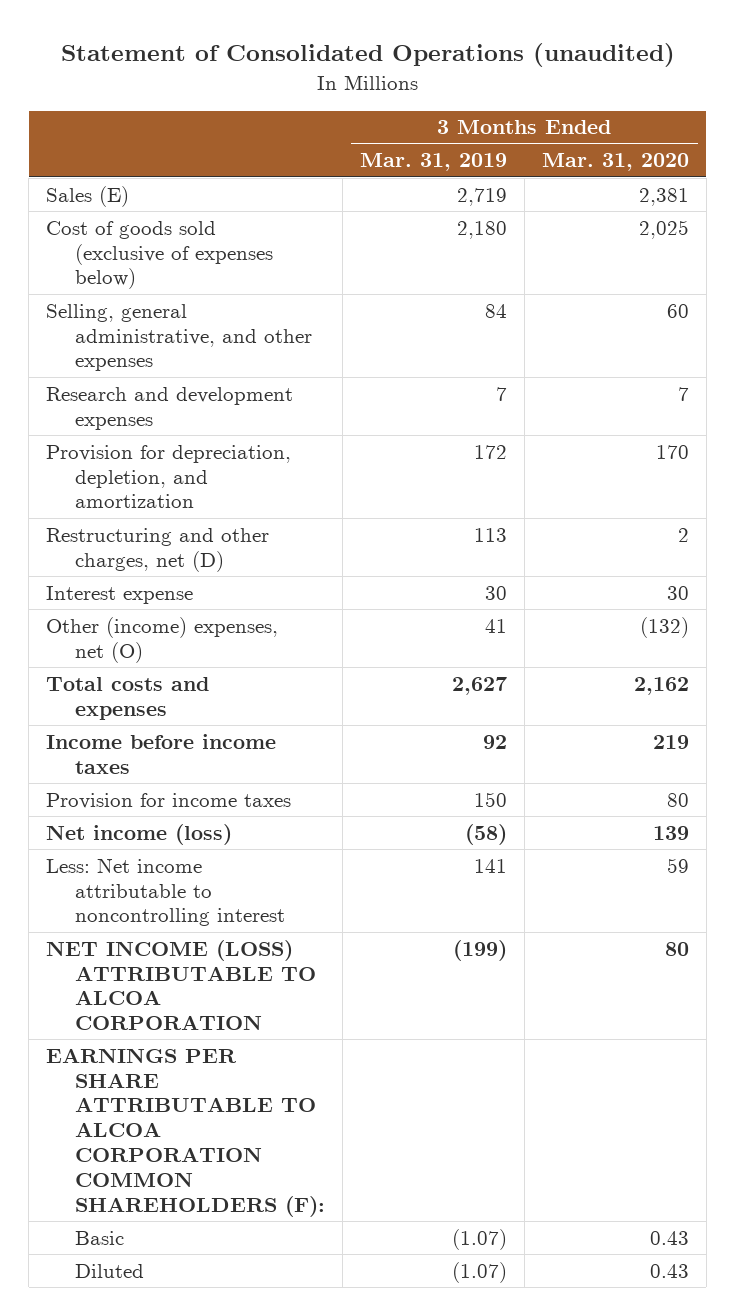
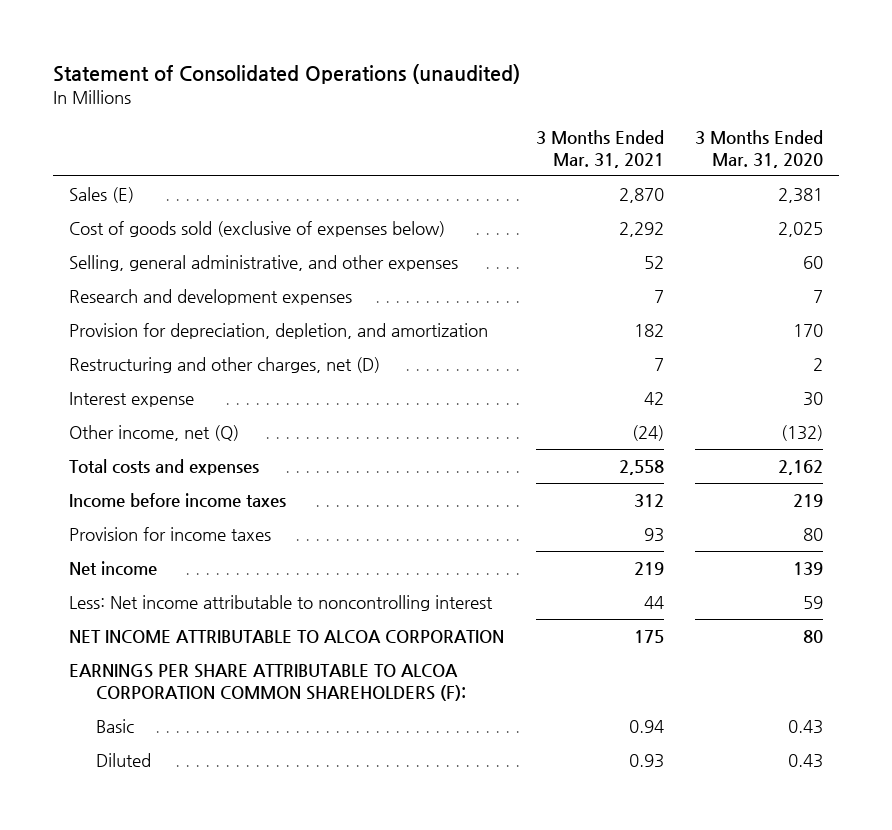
- | 3 Months Ended Mar. 31, 2019 | 3 Months Ended Mar. 31, 2020
+ | 3 Months Ended Mar. 31, 2021 | 3 Months Ended Mar. 31, 2020
- Other (income) expenses, net (O) | 41 | (132)
+ Other income, net (Q) | (24) | (132)
- Net income (loss) | (58) | 139
+ Net income | 219 | 139
- NET INCOME (LOSS) ATTRIBUTABLE TO ALCOA CORPORATION | (199) | 80
+ NET INCOME ATTRIBUTABLE TO ALCOA CORPORATION | 175 | 80

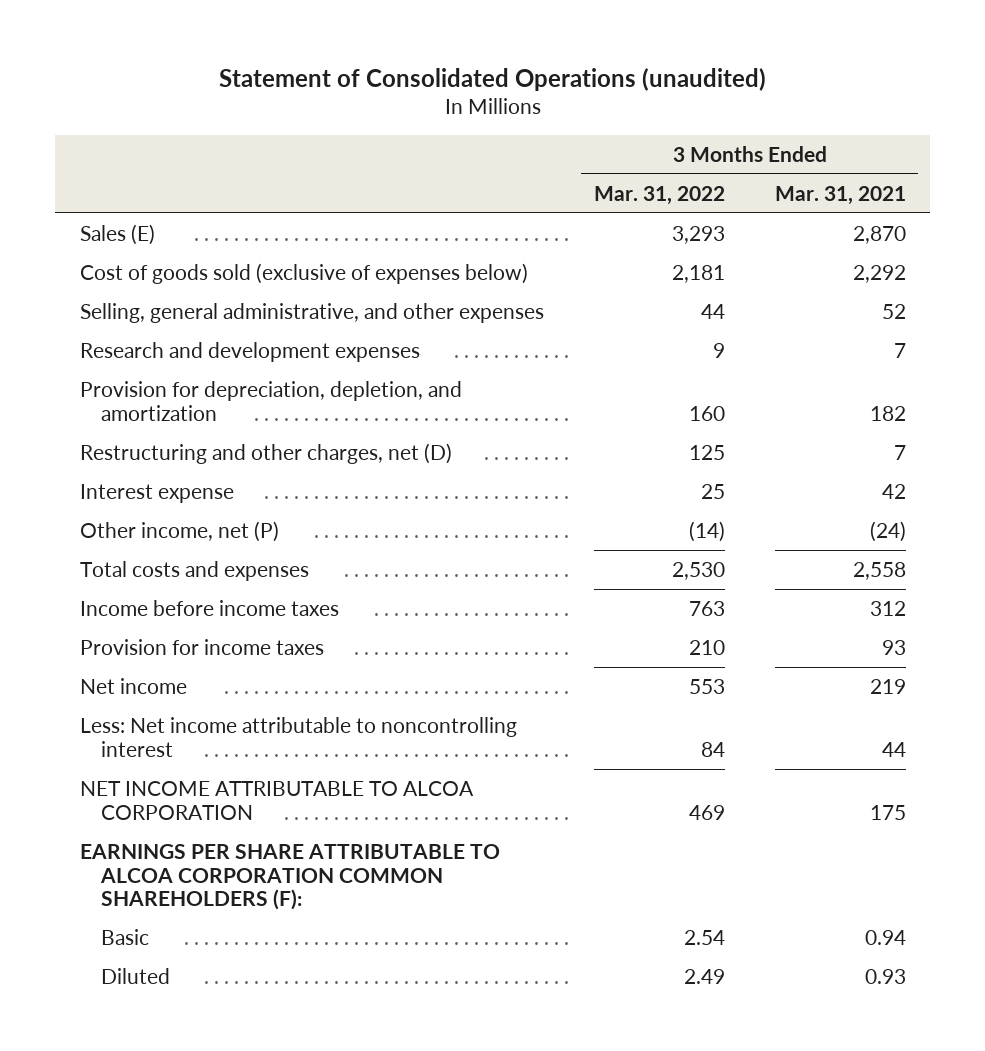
- | 3 Months Ended Mar. 31, 2021 | 3 Months Ended Mar. 31, 2020
+ | 3 Months Ended Mar. 31, 2022 | 3 Months Ended Mar. 31, 2021
- Other income, net (Q) | (24) | (132)
+ Other income, net (P) | (14) | (24)

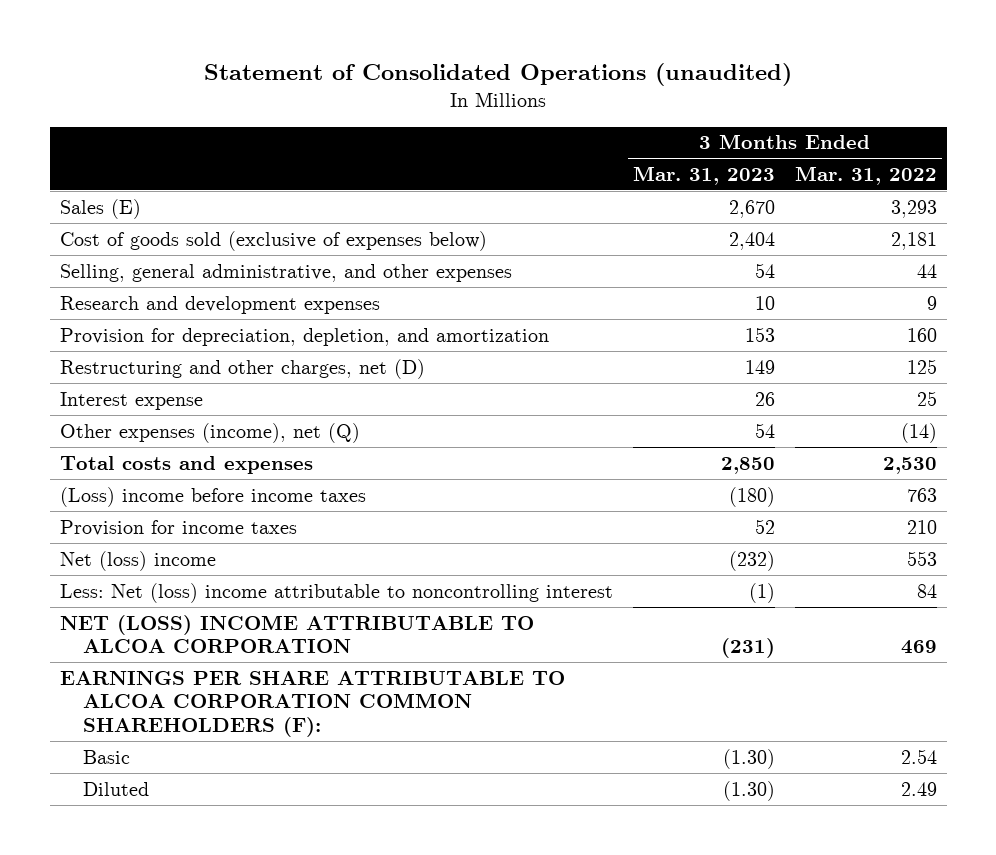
- | 3 Months Ended Mar. 31, 2022 | 3 Months Ended Mar. 31, 2021
+ | 3 Months Ended Mar. 31, 2023 | 3 Months Ended Mar. 31, 2022
- Other income, net (P) | (14) | (24)
+ Other expenses (income), net (Q) | 54 | (14)
- Income before income taxes | 763 | 312
+ (Loss) income before income taxes | (180) | 763
- Net income | 553 | 219
- Less: Net income attributable to noncontrolling interest | 84 | 44
- NET INCOME ATTRIBUTABLE TO ALCOA CORPORATION | 469 | 175
+ Net (loss) income | (232) | 553
+ Less: Net (loss) income attributable to noncontrolling interest | (1) | 84
+ NET (LOSS) INCOME ATTRIBUTABLE TO ALCOA CORPORATION | (231) | 469

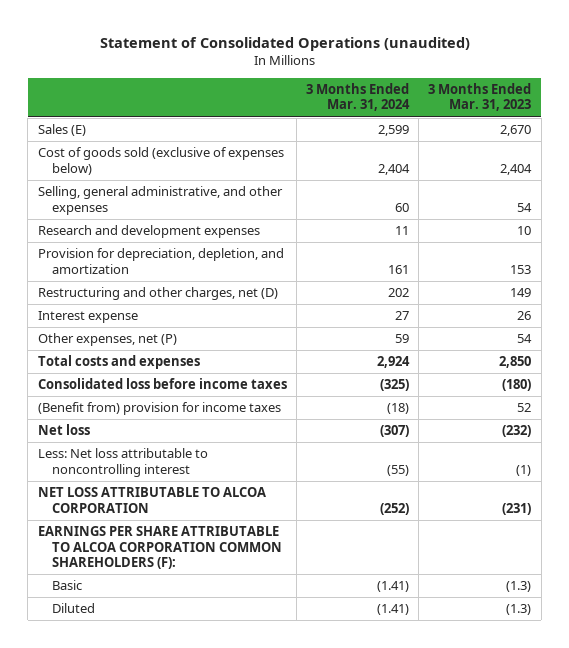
- | 3 Months Ended Mar. 31, 2023 | 3 Months Ended Mar. 31, 2022
+ | 3 Months Ended Mar. 31, 2024 | 3 Months Ended Mar. 31, 2023
- Other expenses (income), net (Q) | 54 | (14)
+ Other expenses, net (P) | 59 | 54
- (Loss) income before income taxes | (180) | 763
- Provision for income taxes | 52 | 210
- Net (loss) income | (232) | 553
- Less: Net (loss) income attributable to noncontrolling interest | (1) | 84
- NET (LOSS) INCOME ATTRIBUTABLE TO ALCOA CORPORATION | (231) | 469
+ Consolidated loss before income taxes | (325) | (180)
+ (Benefit from) provision for income taxes | (18) | 52
+ Net loss | (307) | (232)
+ Less: Net loss attributable to noncontrolling interest | (55) | (1)
+ NET LOSS ATTRIBUTABLE TO ALCOA CORPORATION | (252) | (231)
- Basic | (1.30) | 2.54
- Diluted | (1.30) | 2.49
+ Basic | (1.41) | (1.3)
+ Diluted | (1.41) | (1.3)

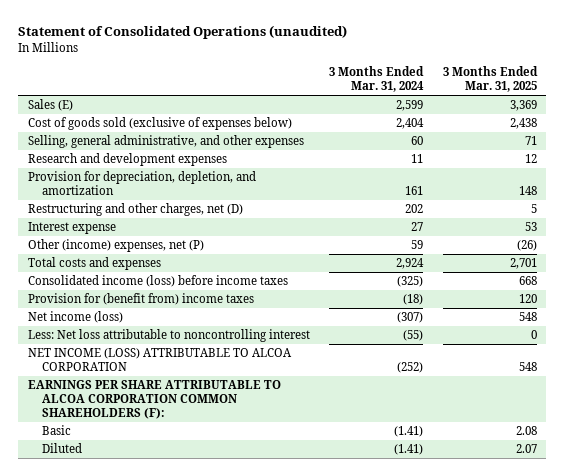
- | 3 Months Ended Mar. 31, 2024 | 3 Months Ended Mar. 31, 2023
+ | 3 Months Ended Mar. 31, 2024 | 3 Months Ended Mar. 31, 2025
- Other expenses, net (P) | 59 | 54
+ Other (income) expenses, net (P) | 59 | (26)
- Consolidated loss before income taxes | (325) | (180)
- (Benefit from) provision for income taxes | (18) | 52
- Net loss | (307) | (232)
+ Consolidated income (loss) before income taxes | (325) | 668
+ Provision for (benefit from) income taxes | (18) | 120
+ Net income (loss) | (307) | 548
- NET LOSS ATTRIBUTABLE TO ALCOA CORPORATION | (252) | (231)
+ NET INCOME (LOSS) ATTRIBUTABLE TO ALCOA CORPORATION | (252) | 548

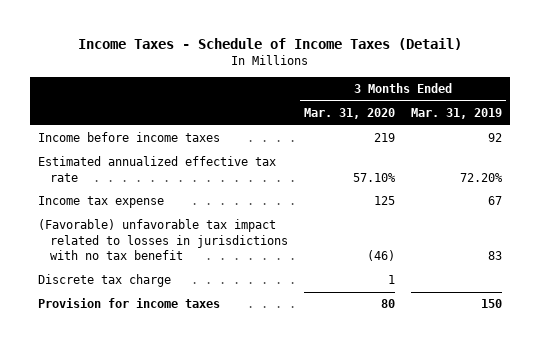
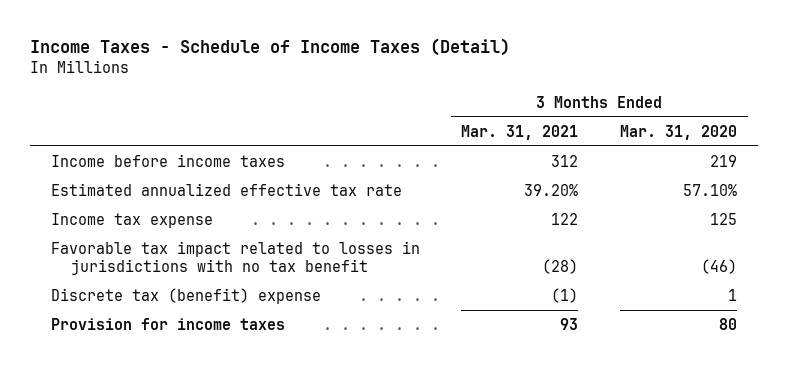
- | 3 Months Ended Mar. 31, 2020 | 3 Months Ended Mar. 31, 2019
+ | 3 Months Ended Mar. 31, 2021 | 3 Months Ended Mar. 31, 2020
- (Favorable) unfavorable tax impact related to losses in jurisdictions with no tax benefit | (46) | 83
- Discrete tax charge | 1 |
+ Favorable tax impact related to losses in jurisdictions with no tax benefit | (28) | (46)
+ Discrete tax (benefit) expense | (1) | 1

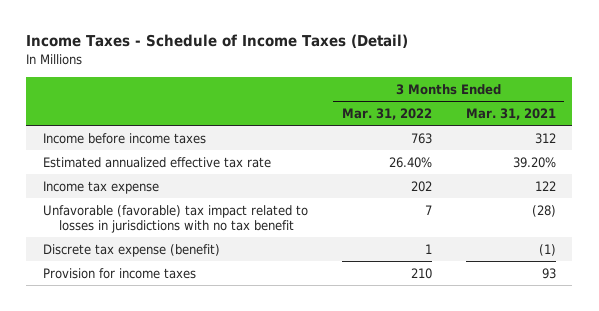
- | 3 Months Ended Mar. 31, 2021 | 3 Months Ended Mar. 31, 2020
+ | 3 Months Ended Mar. 31, 2022 | 3 Months Ended Mar. 31, 2021
- Favorable tax impact related to losses in jurisdictions with no tax benefit | (28) | (46)
- Discrete tax (benefit) expense | (1) | 1
+ Unfavorable (favorable) tax impact related to losses in jurisdictions with no tax benefit | 7 | (28)
+ Discrete tax expense (benefit) | 1 | (1)

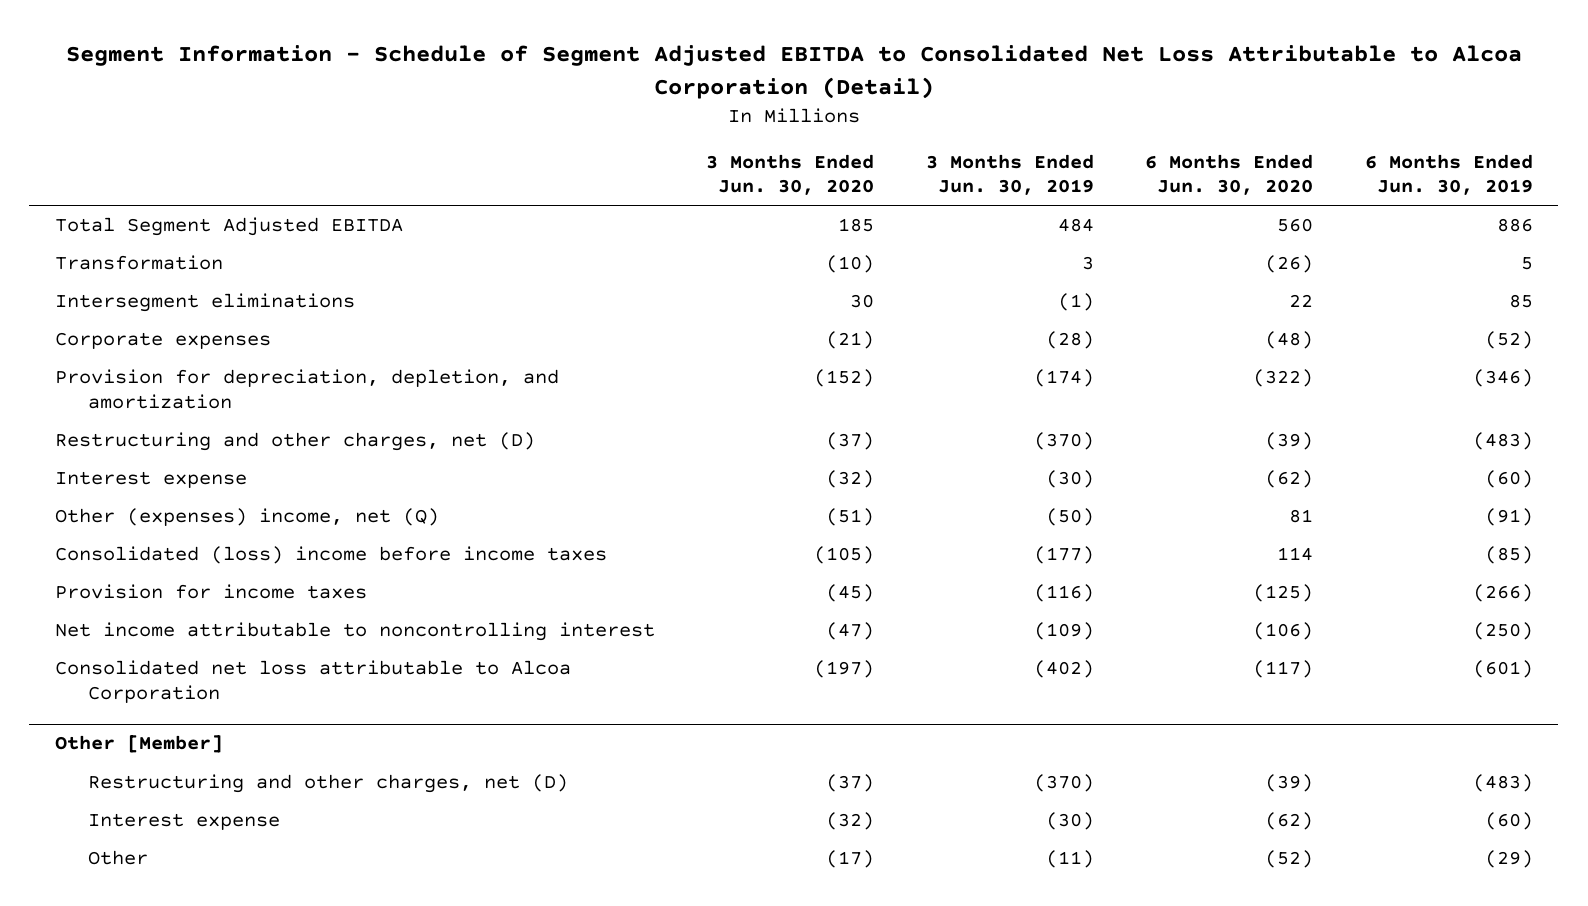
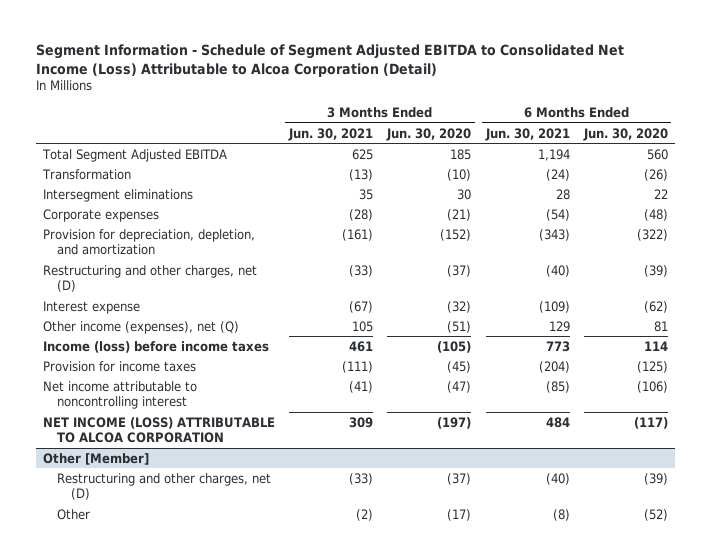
- Segment Information - Schedule of Segment Adjusted EBITDA to Consolidated Net Loss Attributable to Alcoa Corporation (Detail)
+ Segment Information - Schedule of Segment Adjusted EBITDA to Consolidated Net Income (Loss) Attributable to Alcoa Corporation (Detail)
- | 3 Months Ended Jun. 30, 2020 | 3 Months Ended Jun. 30, 2019 | 6 Months Ended Jun. 30, 2020 | 6 Months Ended Jun. 30, 2019
+ | 3 Months Ended Jun. 30, 2021 | 3 Months Ended Jun. 30, 2020 | 6 Months Ended Jun. 30, 2021 | 6 Months Ended Jun. 30, 2020
- Other (expenses) income, net (Q) | (51) | (50) | 81 | (91)
- Consolidated (loss) income before income taxes | (105) | (177) | 114 | (85)
+ Other income (expenses), net (Q) | 105 | (51) | 129 | 81
+ Income (loss) before income taxes | 461 | (105) | 773 | 114
- Consolidated net loss attributable to Alcoa Corporation | (197) | (402) | (117) | (601)
+ NET INCOME (LOSS) ATTRIBUTABLE TO ALCOA CORPORATION | 309 | (197) | 484 | (117)
@ Other [Member]
- Interest expense | (32) | (30) | (62) | (60)

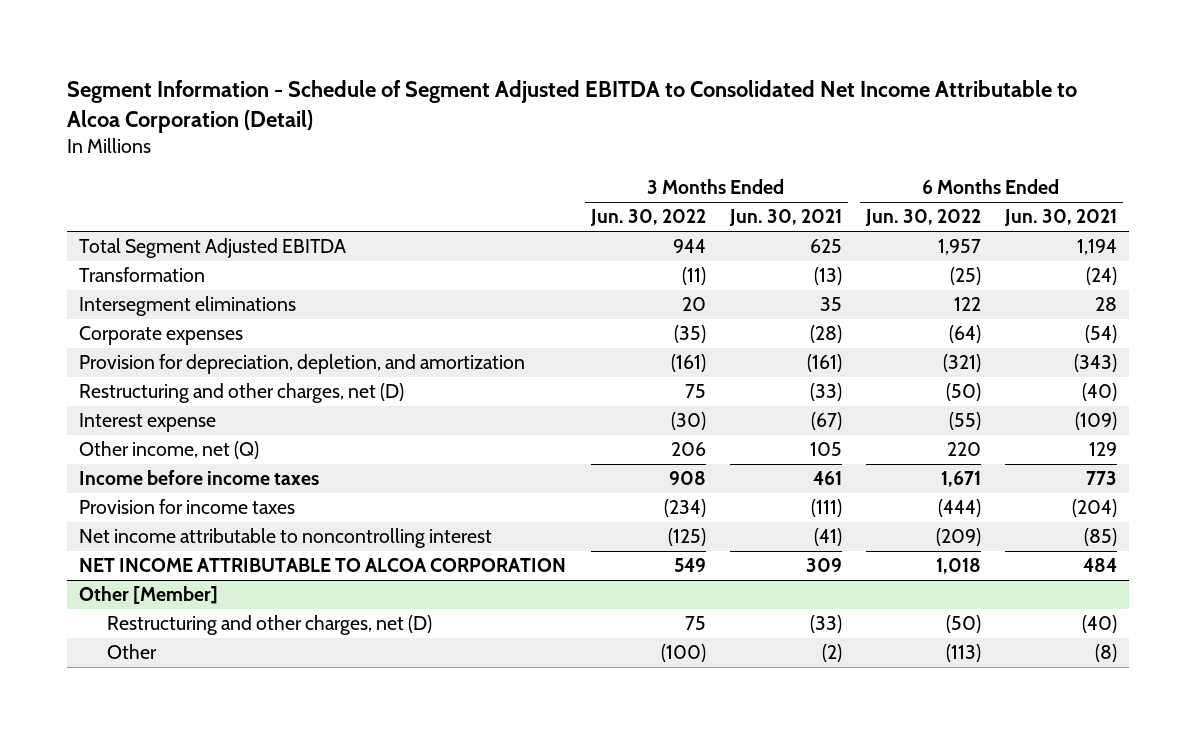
- Segment Information - Schedule of Segment Adjusted EBITDA to Consolidated Net Income (Loss) Attributable to Alcoa Corporation (Detail)
+ Segment Information - Schedule of Segment Adjusted EBITDA to Consolidated Net Income Attributable to Alcoa Corporation (Detail)
- | 3 Months Ended Jun. 30, 2021 | 3 Months Ended Jun. 30, 2020 | 6 Months Ended Jun. 30, 2021 | 6 Months Ended Jun. 30, 2020
+ | 3 Months Ended Jun. 30, 2022 | 3 Months Ended Jun. 30, 2021 | 6 Months Ended Jun. 30, 2022 | 6 Months Ended Jun. 30, 2021
- Other income (expenses), net (Q) | 105 | (51) | 129 | 81
- Income (loss) before income taxes | 461 | (105) | 773 | 114
+ Other income, net (Q) | 206 | 105 | 220 | 129
+ Income before income taxes | 908 | 461 | 1,671 | 773
- NET INCOME (LOSS) ATTRIBUTABLE TO ALCOA CORPORATION | 309 | (197) | 484 | (117)
+ NET INCOME ATTRIBUTABLE TO ALCOA CORPORATION | 549 | 309 | 1,018 | 484

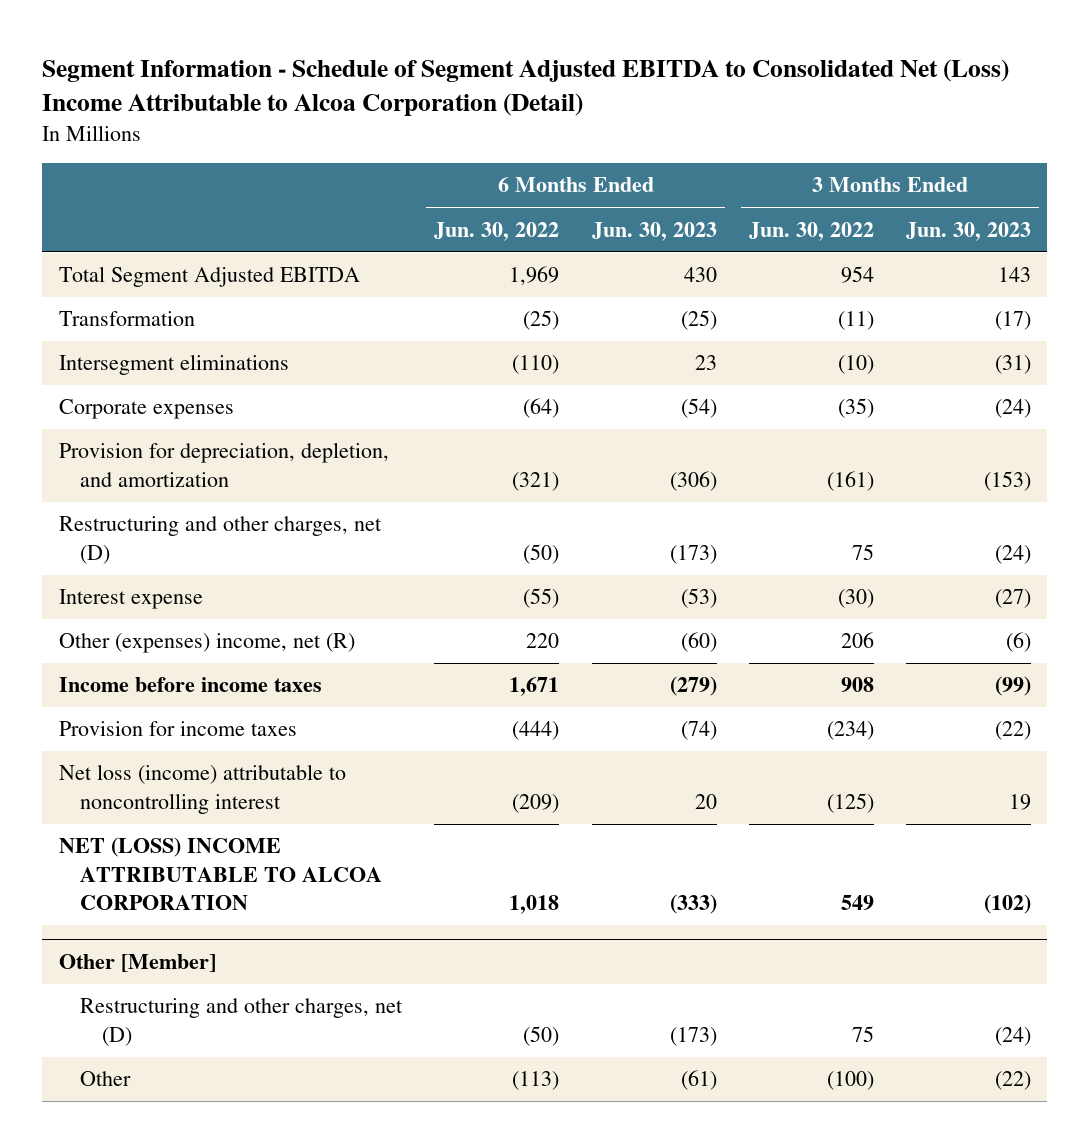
- Segment Information - Schedule of Segment Adjusted EBITDA to Consolidated Net Income Attributable to Alcoa Corporation (Detail)
+ Segment Information - Schedule of Segment Adjusted EBITDA to Consolidated Net (Loss) Income Attributable to Alcoa Corporation (Detail)
- | 3 Months Ended Jun. 30, 2022 | 3 Months Ended Jun. 30, 2021 | 6 Months Ended Jun. 30, 2022 | 6 Months Ended Jun. 30, 2021
+ | 6 Months Ended Jun. 30, 2022 | 6 Months Ended Jun. 30, 2023 | 3 Months Ended Jun. 30, 2022 | 3 Months Ended Jun. 30, 2023
- Total Segment Adjusted EBITDA | 944 | 625 | 1,957 | 1,194
+ Total Segment Adjusted EBITDA | 1,969 | 430 | 954 | 143
- Intersegment eliminations | 20 | 35 | 122 | 28
+ Intersegment eliminations | (110) | 23 | (10) | (31)
- Other income, net (Q) | 206 | 105 | 220 | 129
+ Other (expenses) income, net (R) | 220 | (60) | 206 | (6)
- Net income attributable to noncontrolling interest | (125) | (41) | (209) | (85)
- NET INCOME ATTRIBUTABLE TO ALCOA CORPORATION | 549 | 309 | 1,018 | 484
+ Net loss (income) attributable to noncontrolling interest | (209) | 20 | (125) | 19
+ NET (LOSS) INCOME ATTRIBUTABLE TO ALCOA CORPORATION | 1,018 | (333) | 549 | (102)

